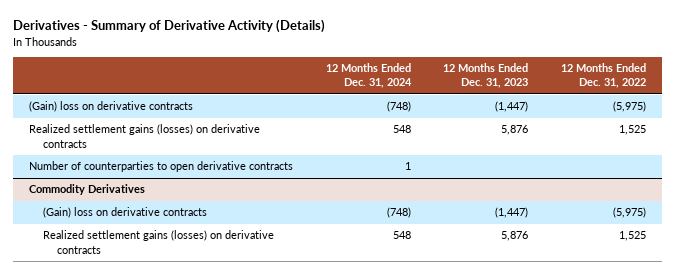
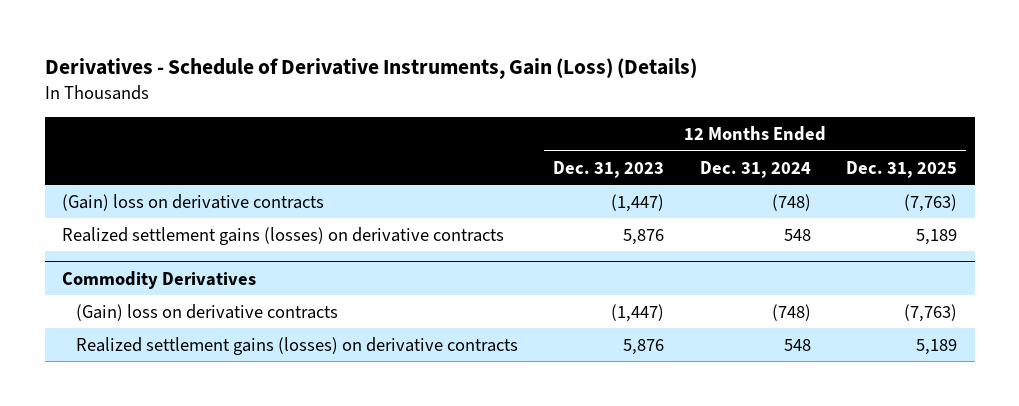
- Derivatives - Summary of Derivative Activity (Details)
+ Derivatives - Schedule of Derivative Instruments, Gain (Loss) (Details)
- | 12 Months Ended Dec. 31, 2024 | 12 Months Ended Dec. 31, 2023 | 12 Months Ended Dec. 31, 2022
+ | 12 Months Ended Dec. 31, 2023 | 12 Months Ended Dec. 31, 2024 | 12 Months Ended Dec. 31, 2025
- Number of counterparties to open derivative contracts | 1 | |

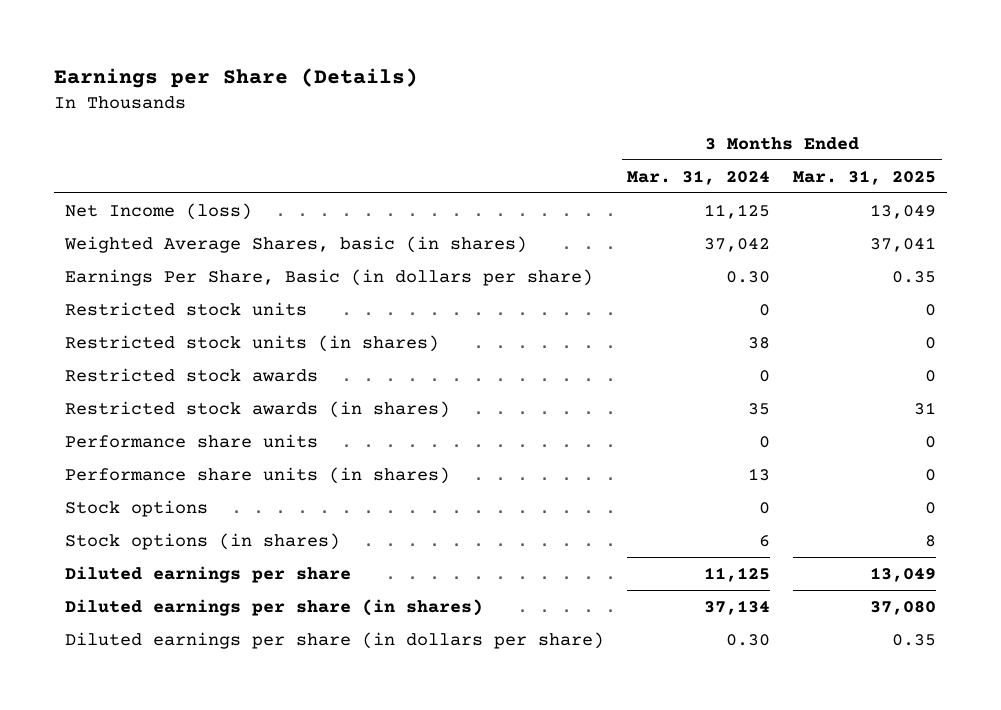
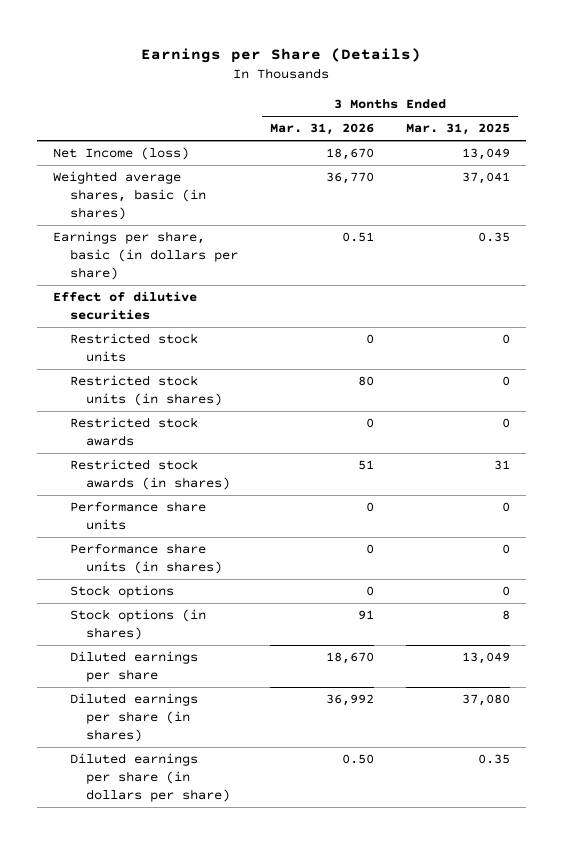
- | 3 Months Ended Mar. 31, 2024 | 3 Months Ended Mar. 31, 2025
+ | 3 Months Ended Mar. 31, 2026 | 3 Months Ended Mar. 31, 2025
- Weighted Average Shares, basic (in shares) | 37,042 | 37,041
- Earnings Per Share, Basic (in dollars per share) | 0.30 | 0.35
+ Weighted average shares, basic (in shares) | 36,770 | 37,041
+ Earnings per share, basic (in dollars per share) | 0.51 | 0.35
+ Effect of dilutive securities

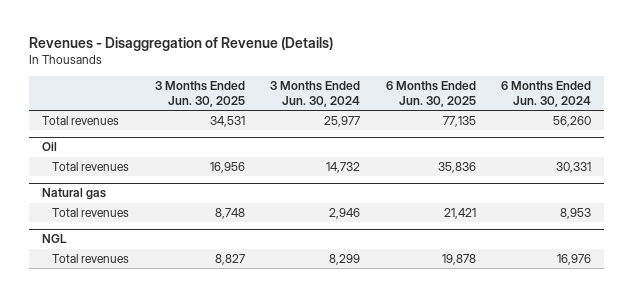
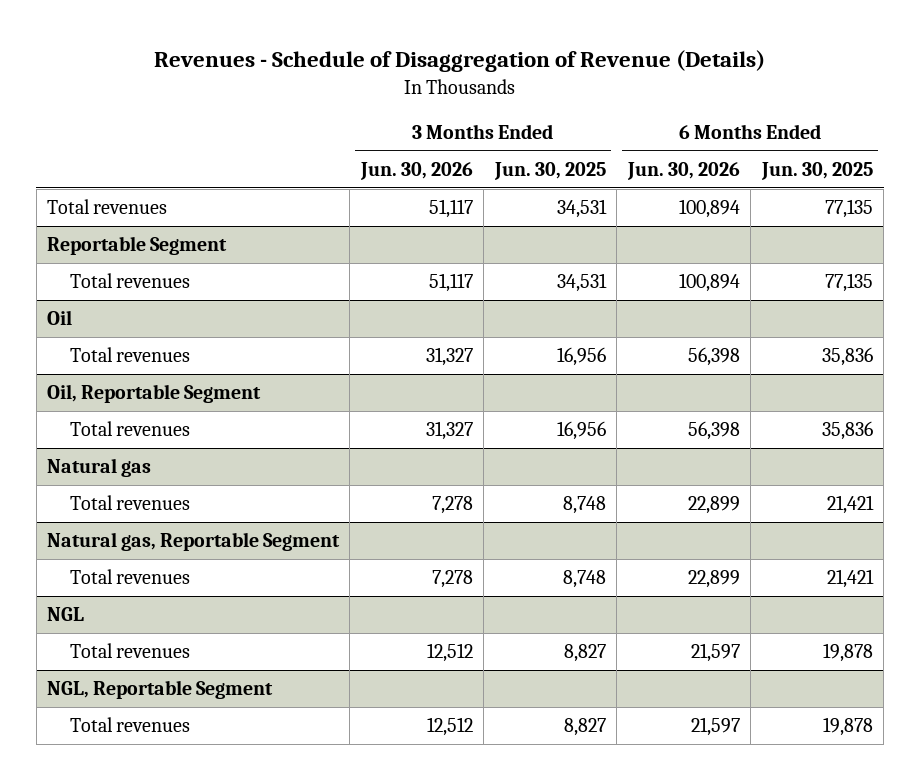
- Revenues - Disaggregation of Revenue (Details)
+ Revenues - Schedule of Disaggregation of Revenue (Details)
- | 3 Months Ended Jun. 30, 2025 | 3 Months Ended Jun. 30, 2024 | 6 Months Ended Jun. 30, 2025 | 6 Months Ended Jun. 30, 2024
+ | 3 Months Ended Jun. 30, 2026 | 3 Months Ended Jun. 30, 2025 | 6 Months Ended Jun. 30, 2026 | 6 Months Ended Jun. 30, 2025
+ Reportable Segment
+ Total revenues | 51,117 | 34,531 | 100,894 | 77,135
+ Oil, Reportable Segment
+ Total revenues | 31,327 | 16,956 | 56,398 | 35,836
+ Natural gas, Reportable Segment
+ Total revenues | 7,278 | 8,748 | 22,899 | 21,421
+ NGL, Reportable Segment
+ Total revenues | 12,512 | 8,827 | 21,597 | 19,878

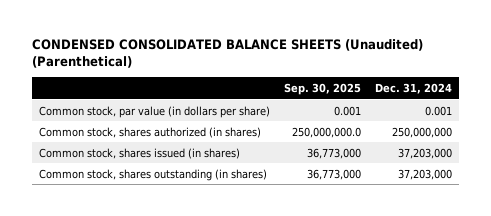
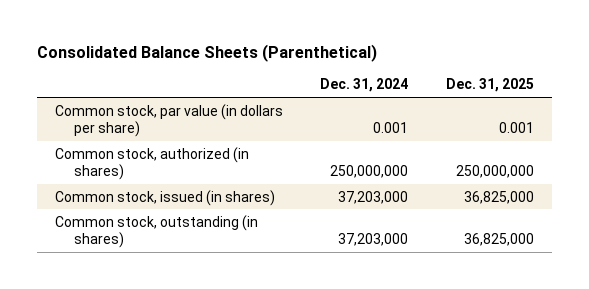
- CONDENSED CONSOLIDATED BALANCE SHEETS (Unaudited) (Parenthetical)
+ Consolidated Balance Sheets (Parenthetical)
- | Sep. 30, 2025 | Dec. 31, 2024
+ | Dec. 31, 2024 | Dec. 31, 2025
- Common stock, shares authorized (in shares) | 250,000,000.0 | 250,000,000
- Common stock, shares issued (in shares) | 36,773,000 | 37,203,000
- Common stock, shares outstanding (in shares) | 36,773,000 | 37,203,000
+ Common stock, authorized (in shares) | 250,000,000 | 250,000,000
+ Common stock, issued (in shares) | 37,203,000 | 36,825,000
+ Common stock, outstanding (in shares) | 37,203,000 | 36,825,000

